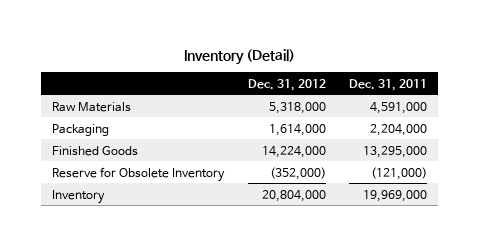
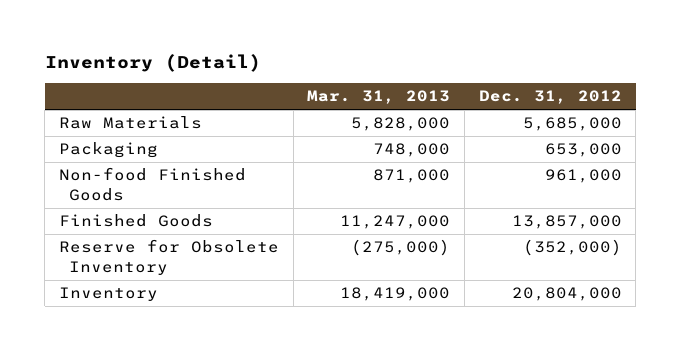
- | Dec. 31, 2012 | Dec. 31, 2011
+ | Mar. 31, 2013 | Dec. 31, 2012
- Raw Materials | 5,318,000 | 4,591,000
- Packaging | 1,614,000 | 2,204,000
- Finished Goods | 14,224,000 | 13,295,000
+ Raw Materials | 5,828,000 | 5,685,000
+ Packaging | 748,000 | 653,000
+ Non-food Finished Goods | 871,000 | 961,000
+ Finished Goods | 11,247,000 | 13,857,000

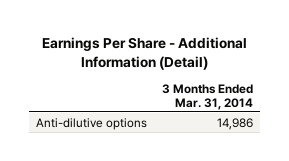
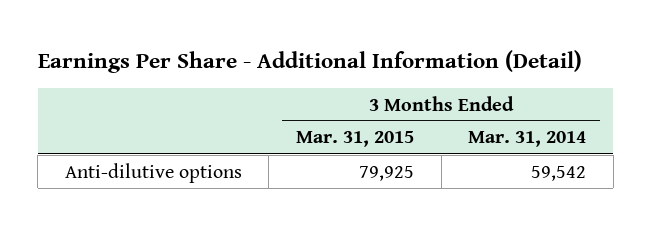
- | 3 Months Ended Mar. 31, 2014
+ | 3 Months Ended Mar. 31, 2015 | 3 Months Ended Mar. 31, 2014
- Anti-dilutive options | 14,986
+ Anti-dilutive options | 79,925 | 59,542

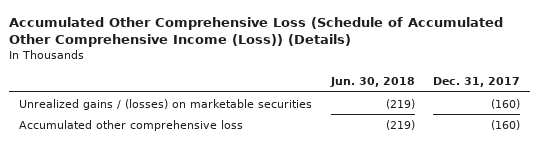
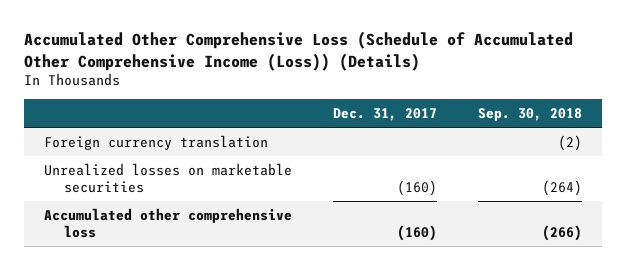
- | Jun. 30, 2018 | Dec. 31, 2017
+ | Dec. 31, 2017 | Sep. 30, 2018
- Unrealized gains / (losses) on marketable securities | (219) | (160)
+ Foreign currency translation | | (2)
+ Unrealized losses on marketable securities | (160) | (264)

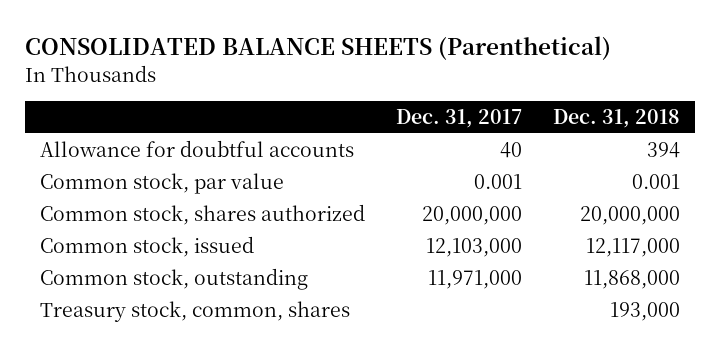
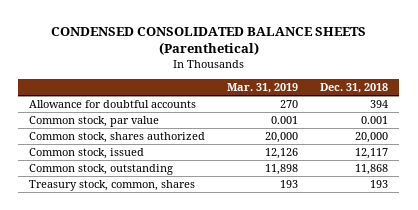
- CONSOLIDATED BALANCE SHEETS (Parenthetical)
+ CONDENSED CONSOLIDATED BALANCE SHEETS (Parenthetical)
- | Dec. 31, 2017 | Dec. 31, 2018
+ | Mar. 31, 2019 | Dec. 31, 2018
- Common stock, shares authorized | 20,000,000 | 20,000,000
- Common stock, issued | 12,103,000 | 12,117,000
- Common stock, outstanding | 11,971,000 | 11,868,000
- Treasury stock, common, shares | | 193,000
+ Common stock, shares authorized | 20,000 | 20,000
+ Common stock, issued | 12,126 | 12,117
+ Common stock, outstanding | 11,898 | 11,868
+ Treasury stock, common, shares | 193 | 193

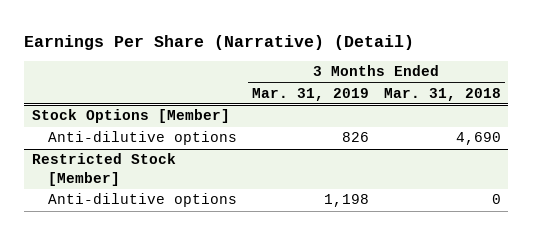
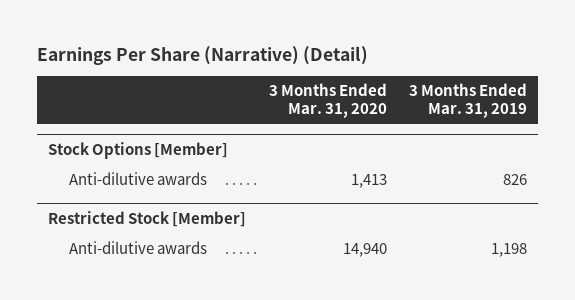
- | 3 Months Ended Mar. 31, 2019 | 3 Months Ended Mar. 31, 2018
+ | 3 Months Ended Mar. 31, 2020 | 3 Months Ended Mar. 31, 2019
@ Stock Options [Member]
- Anti-dilutive options | 826 | 4,690
+ Anti-dilutive awards | 1,413 | 826
@ Restricted Stock [Member]
- Anti-dilutive options | 1,198 | 0
+ Anti-dilutive awards | 14,940 | 1,198

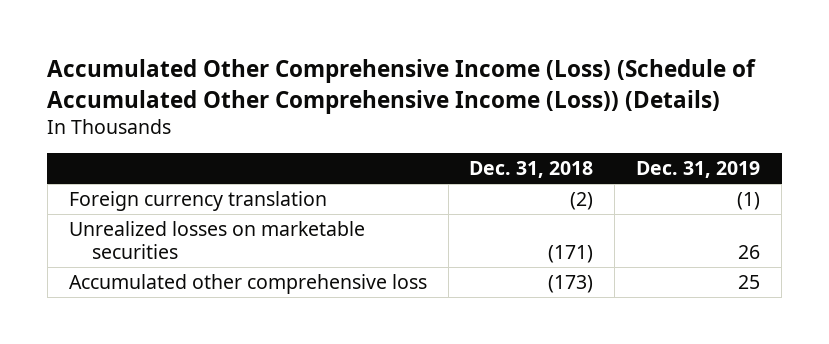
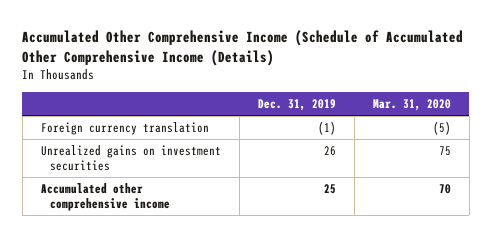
- Accumulated Other Comprehensive Income (Loss) (Schedule of Accumulated Other Comprehensive Income (Loss)) (Details)
+ Accumulated Other Comprehensive Income (Schedule of Accumulated Other Comprehensive Income (Details)
- | Dec. 31, 2018 | Dec. 31, 2019
+ | Dec. 31, 2019 | Mar. 31, 2020
- Unrealized losses on marketable securities | (171) | 26
- Accumulated other comprehensive loss | (173) | 25
+ Unrealized gains on investment securities | 26 | 75
+ Accumulated other comprehensive income | 25 | 70

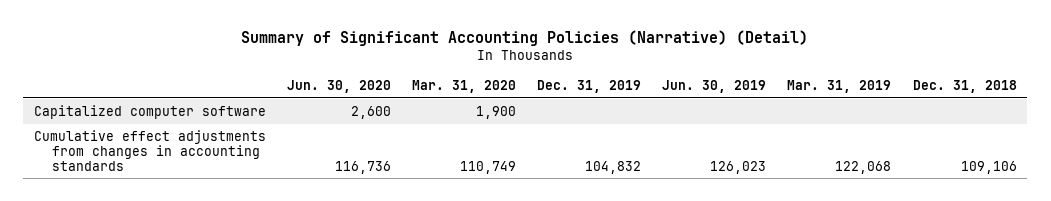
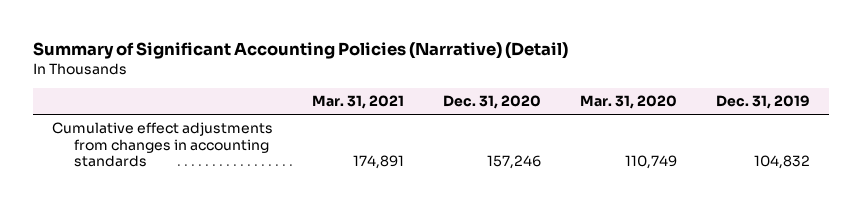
- | Jun. 30, 2020 | Mar. 31, 2020 | Dec. 31, 2019 | Jun. 30, 2019 | Mar. 31, 2019 | Dec. 31, 2018
+ | Mar. 31, 2021 | Dec. 31, 2020 | Mar. 31, 2020 | Dec. 31, 2019
- Capitalized computer software | 2,600 | 1,900 | | | |

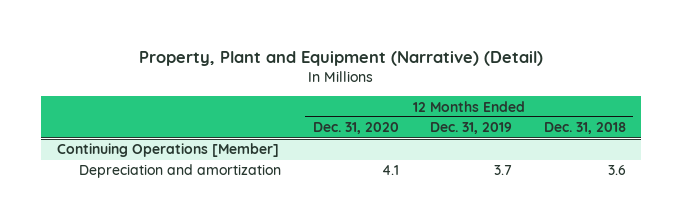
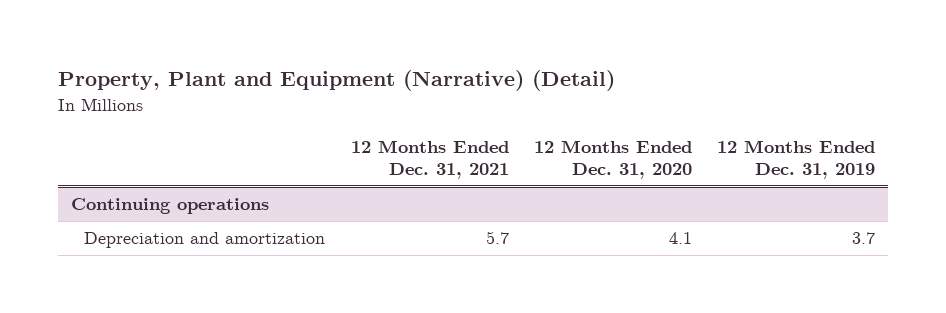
- | 12 Months Ended Dec. 31, 2020 | 12 Months Ended Dec. 31, 2019 | 12 Months Ended Dec. 31, 2018
+ | 12 Months Ended Dec. 31, 2021 | 12 Months Ended Dec. 31, 2020 | 12 Months Ended Dec. 31, 2019
- Continuing Operations [Member]
+ Continuing operations

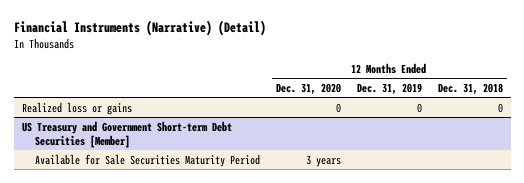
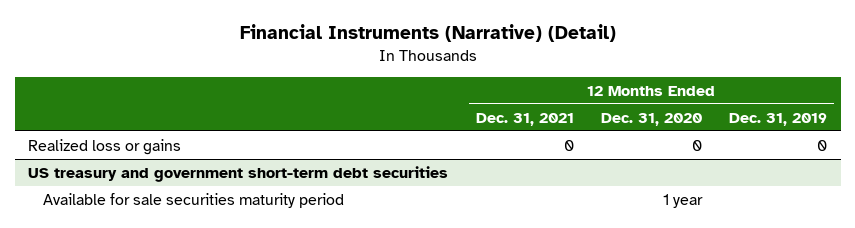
- | 12 Months Ended Dec. 31, 2020 | 12 Months Ended Dec. 31, 2019 | 12 Months Ended Dec. 31, 2018
+ | 12 Months Ended Dec. 31, 2021 | 12 Months Ended Dec. 31, 2020 | 12 Months Ended Dec. 31, 2019
- US Treasury and Government Short-term Debt Securities [Member]
- Available for Sale Securities Maturity Period | 3 years | |
+ US treasury and government short-term debt securities
+ Available for sale securities maturity period | | 1 year |

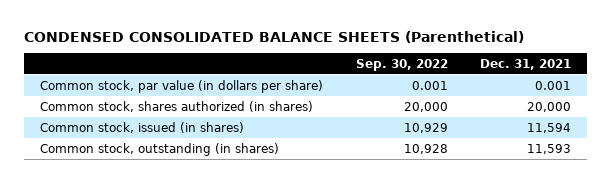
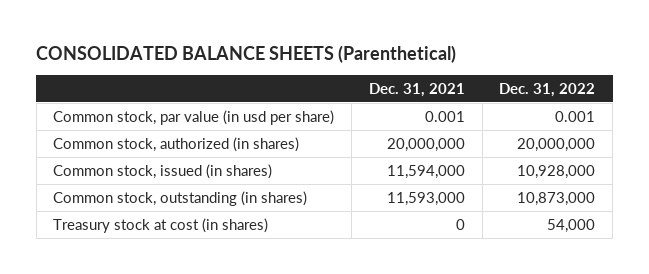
- CONDENSED CONSOLIDATED BALANCE SHEETS (Parenthetical)
+ CONSOLIDATED BALANCE SHEETS (Parenthetical)
- | Sep. 30, 2022 | Dec. 31, 2021
+ | Dec. 31, 2021 | Dec. 31, 2022
- Common stock, par value (in dollars per share) | 0.001 | 0.001
- Common stock, shares authorized (in shares) | 20,000 | 20,000
- Common stock, issued (in shares) | 10,929 | 11,594
- Common stock, outstanding (in shares) | 10,928 | 11,593
+ Common stock, par value (in usd per share) | 0.001 | 0.001
+ Common stock, authorized (in shares) | 20,000,000 | 20,000,000
+ Common stock, issued (in shares) | 11,594,000 | 10,928,000
+ Common stock, outstanding (in shares) | 11,593,000 | 10,873,000
+ Treasury stock at cost (in shares) | 0 | 54,000

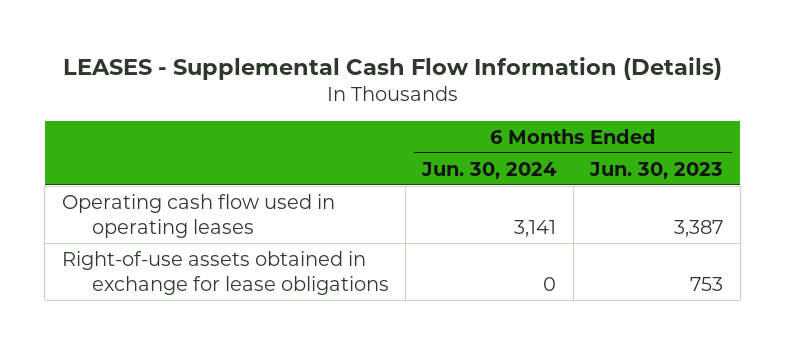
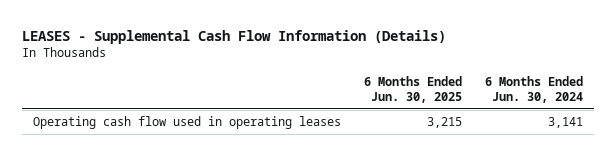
- | 6 Months Ended Jun. 30, 2024 | 6 Months Ended Jun. 30, 2023
+ | 6 Months Ended Jun. 30, 2025 | 6 Months Ended Jun. 30, 2024
- Right-of-use assets obtained in exchange for lease obligations | 0 | 753

